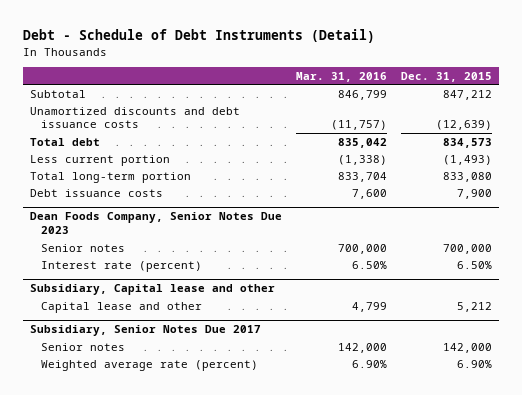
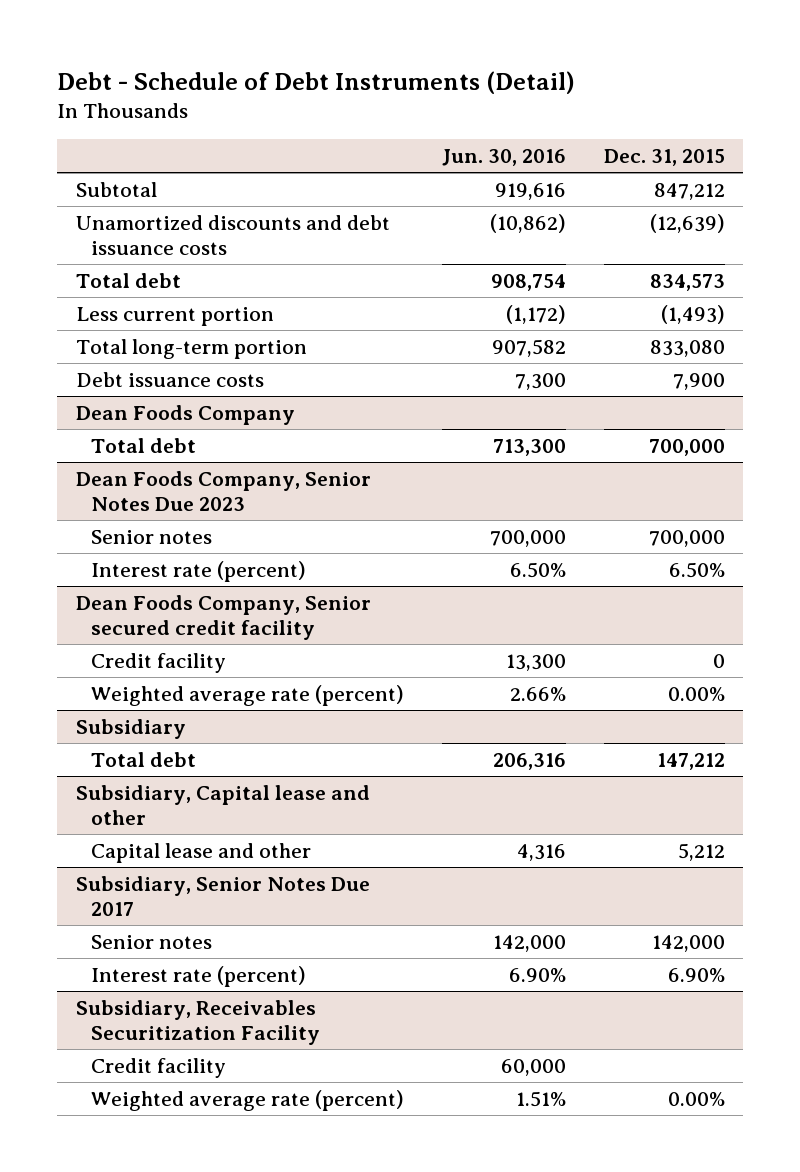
- | Mar. 31, 2016 | Dec. 31, 2015
+ | Jun. 30, 2016 | Dec. 31, 2015
+ Dean Foods Company
+ Total debt | 713,300 | 700,000
+ Dean Foods Company, Senior secured credit facility
+ Credit facility | 13,300 | 0
+ Weighted average rate (percent) | 2.66% | 0.00%
+ Subsidiary
+ Total debt | 206,316 | 147,212
@ Subsidiary, Senior Notes Due 2017
- Weighted average rate (percent) | 6.90% | 6.90%
+ Interest rate (percent) | 6.90% | 6.90%
+ Subsidiary, Receivables Securitization Facility
+ Credit facility | 60,000 |
+ Weighted average rate (percent) | 1.51% | 0.00%

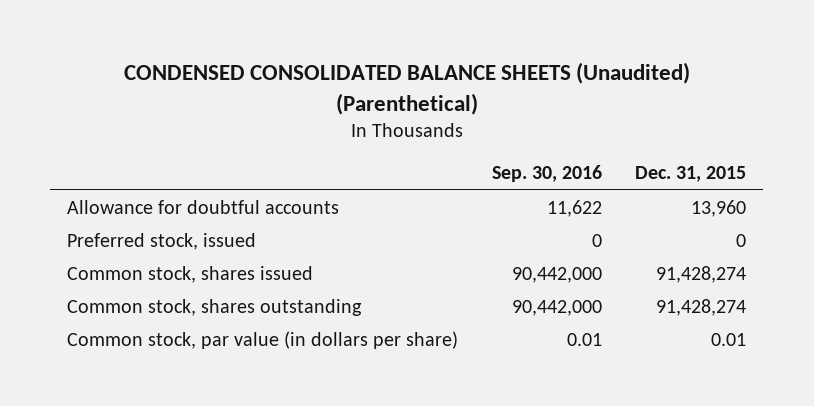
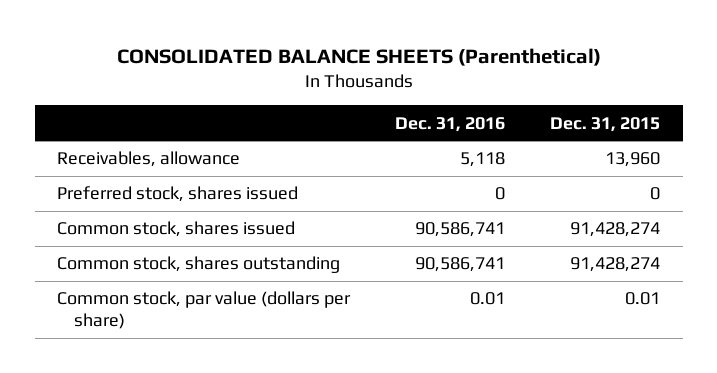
- CONDENSED CONSOLIDATED BALANCE SHEETS (Unaudited) (Parenthetical)
+ CONSOLIDATED BALANCE SHEETS (Parenthetical)
- | Sep. 30, 2016 | Dec. 31, 2015
+ | Dec. 31, 2016 | Dec. 31, 2015
- Allowance for doubtful accounts | 11,622 | 13,960
- Preferred stock, issued | 0 | 0
+ Receivables, allowance | 5,118 | 13,960
+ Preferred stock, shares issued | 0 | 0
- Common stock, par value (in dollars per share) | 0.01 | 0.01
+ Common stock, par value (dollars per share) | 0.01 | 0.01

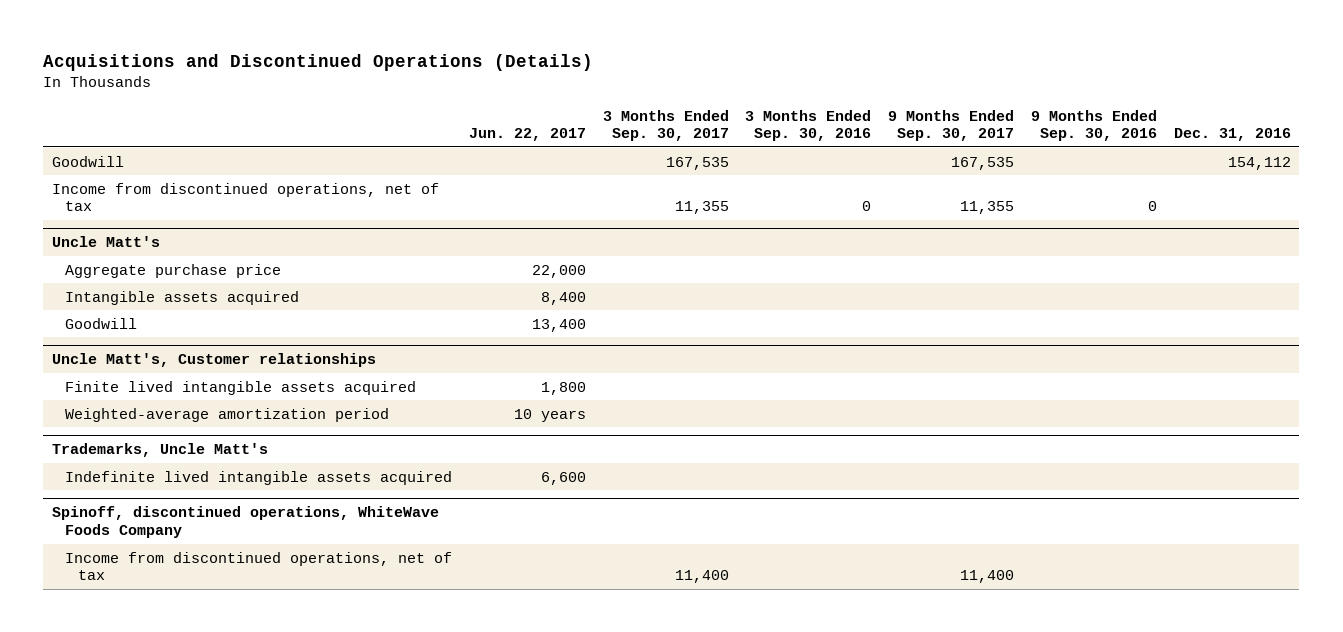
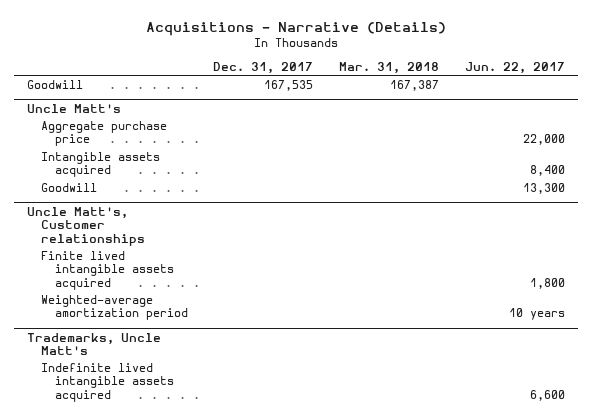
- Acquisitions and Discontinued Operations (Details)
+ Acquisitions - Narrative (Details)
- | Jun. 22, 2017 | 3 Months Ended Sep. 30, 2017 | 3 Months Ended Sep. 30, 2016 | 9 Months Ended Sep. 30, 2017 | 9 Months Ended Sep. 30, 2016 | Dec. 31, 2016
+ | Dec. 31, 2017 | Mar. 31, 2018 | Jun. 22, 2017
- Income from discontinued operations, net of tax | | 11,355 | 0 | 11,355 | 0 |
@ Uncle Matt's
- Goodwill | 13,400 | | | | |
+ Goodwill | | | 13,300
- Spinoff, discontinued operations, WhiteWave Foods Company
- Income from discontinued operations, net of tax | | 11,400 | | 11,400 | |

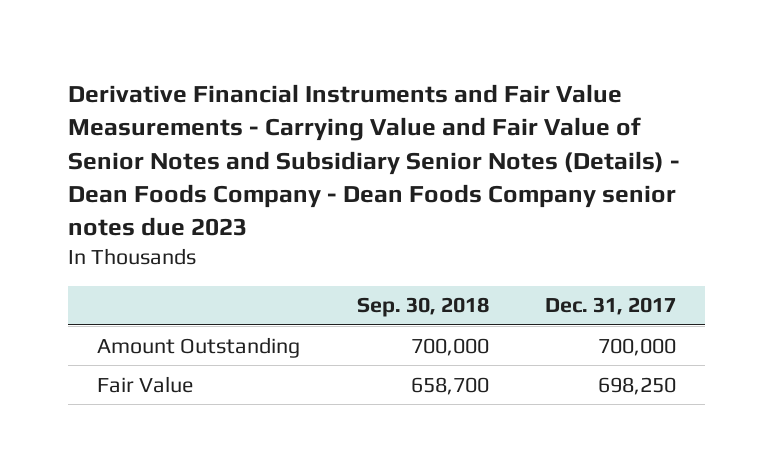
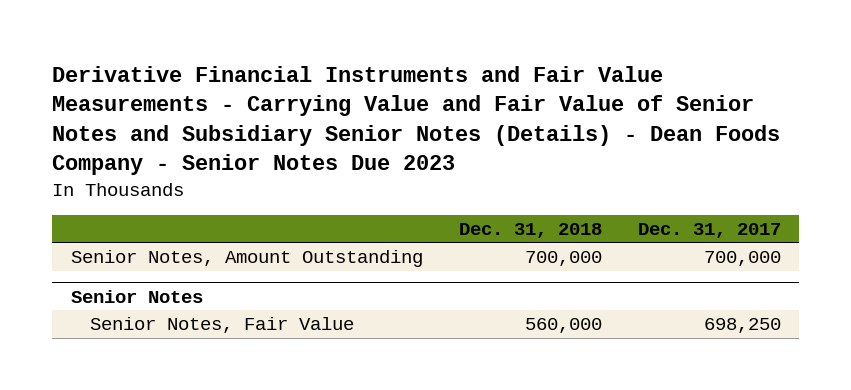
- Derivative Financial Instruments and Fair Value Measurements - Carrying Value and Fair Value of Senior Notes and Subsidiary Senior Notes (Details) - Dean Foods Company - Dean Foods Company senior notes due 2023
+ Derivative Financial Instruments and Fair Value Measurements - Carrying Value and Fair Value of Senior Notes and Subsidiary Senior Notes (Details) - Dean Foods Company - Senior Notes Due 2023
- | Sep. 30, 2018 | Dec. 31, 2017
+ | Dec. 31, 2018 | Dec. 31, 2017
- Amount Outstanding | 700,000 | 700,000
- Fair Value | 658,700 | 698,250
+ Senior Notes, Amount Outstanding | 700,000 | 700,000
+ Senior Notes
+ Senior Notes, Fair Value | 560,000 | 698,250

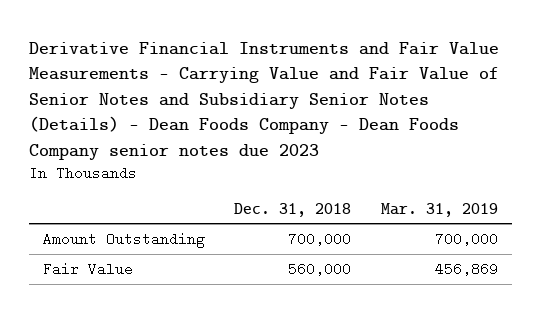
- Derivative Financial Instruments and Fair Value Measurements - Carrying Value and Fair Value of Senior Notes and Subsidiary Senior Notes (Details) - Dean Foods Company - Senior Notes Due 2023
+ Derivative Financial Instruments and Fair Value Measurements - Carrying Value and Fair Value of Senior Notes and Subsidiary Senior Notes (Details) - Dean Foods Company - Dean Foods Company senior notes due 2023
- | Dec. 31, 2018 | Dec. 31, 2017
+ | Dec. 31, 2018 | Mar. 31, 2019
- Senior Notes, Amount Outstanding | 700,000 | 700,000
- Senior Notes
- Senior Notes, Fair Value | 560,000 | 698,250
+ Amount Outstanding | 700,000 | 700,000
+ Fair Value | 560,000 | 456,869

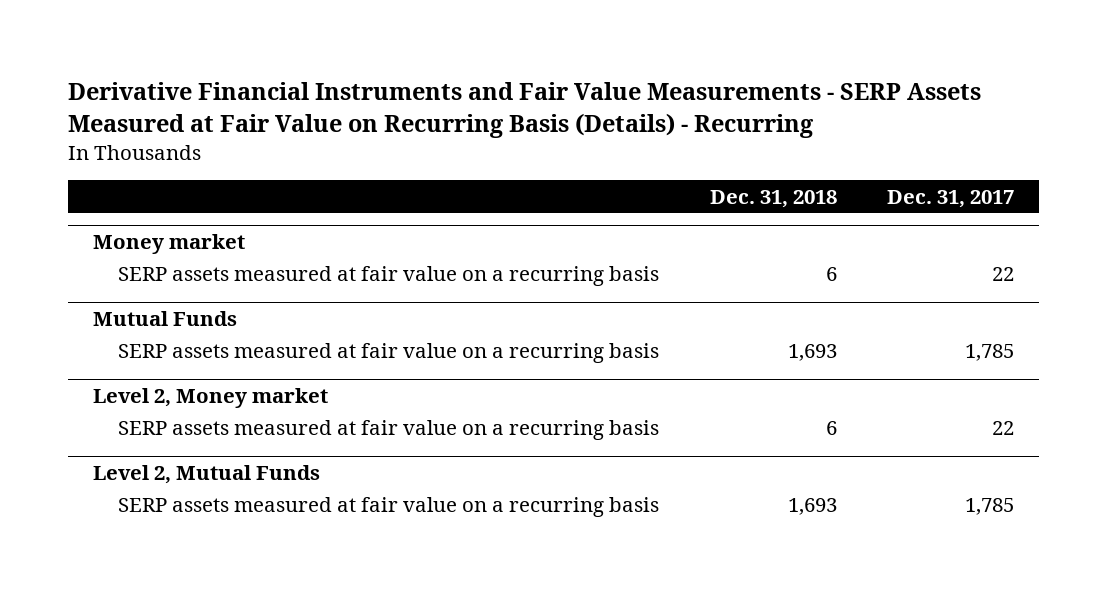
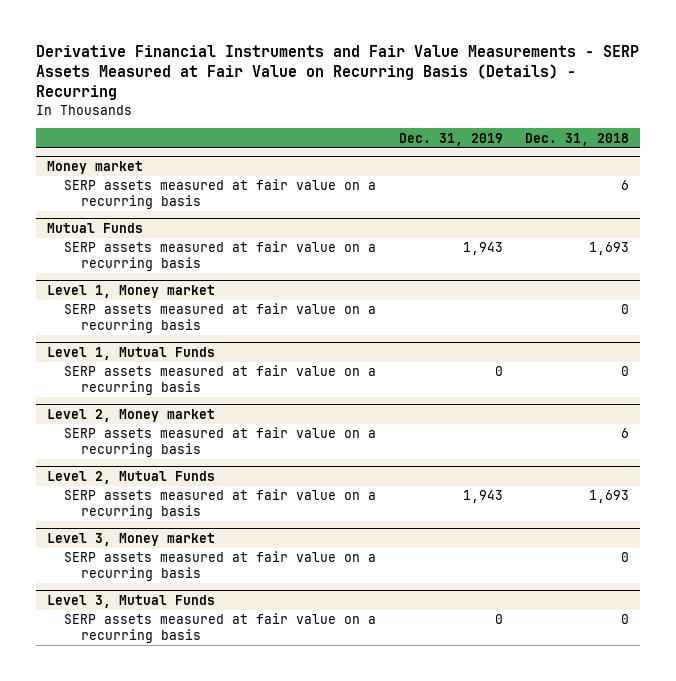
- | Dec. 31, 2018 | Dec. 31, 2017
+ | Dec. 31, 2019 | Dec. 31, 2018
+ Level 1, Money market
+ SERP assets measured at fair value on a recurring basis | | 0
+ Level 1, Mutual Funds
+ SERP assets measured at fair value on a recurring basis | 0 | 0
+ Level 3, Money market
+ SERP assets measured at fair value on a recurring basis | | 0
+ Level 3, Mutual Funds
+ SERP assets measured at fair value on a recurring basis | 0 | 0

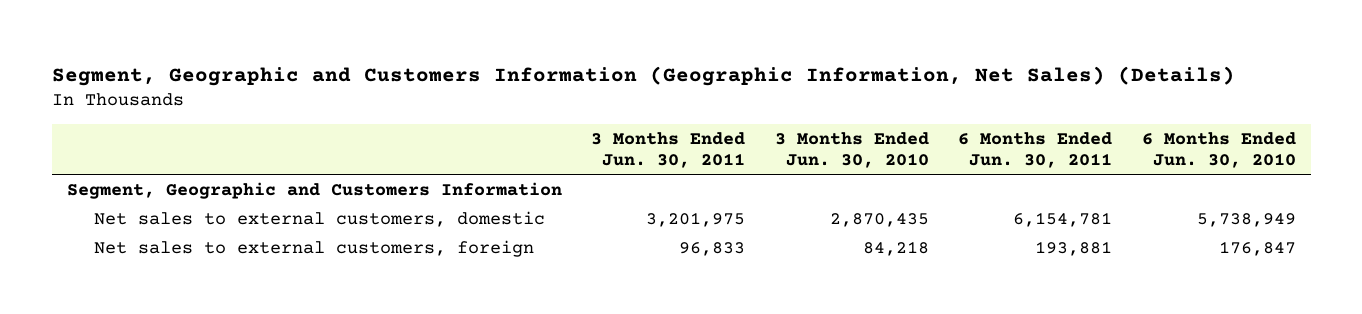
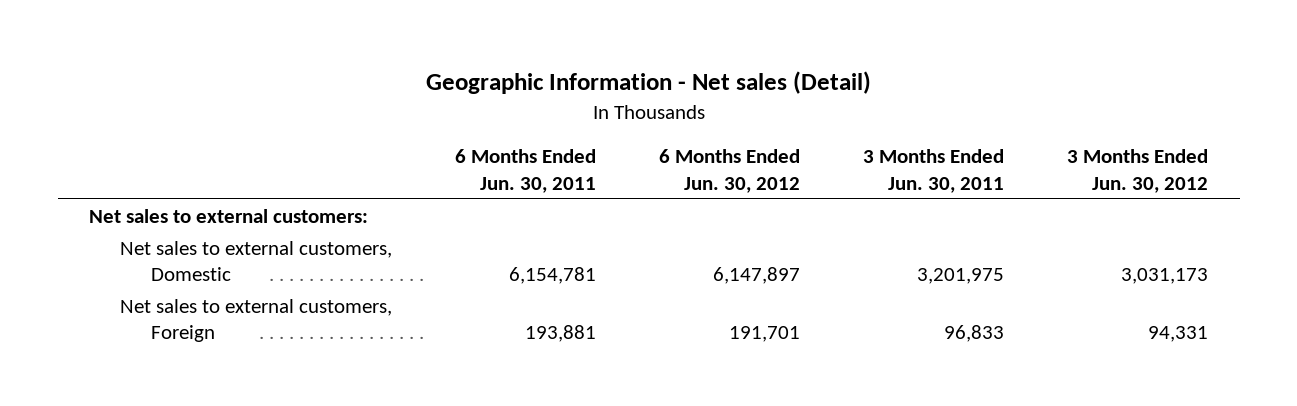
- Segment, Geographic and Customers Information (Geographic Information, Net Sales) (Details)
+ Geographic Information - Net sales (Detail)
- | 3 Months Ended Jun. 30, 2011 | 3 Months Ended Jun. 30, 2010 | 6 Months Ended Jun. 30, 2011 | 6 Months Ended Jun. 30, 2010
+ | 6 Months Ended Jun. 30, 2011 | 6 Months Ended Jun. 30, 2012 | 3 Months Ended Jun. 30, 2011 | 3 Months Ended Jun. 30, 2012
- Segment, Geographic and Customers Information
- Net sales to external customers, domestic | 3,201,975 | 2,870,435 | 6,154,781 | 5,738,949
- Net sales to external customers, foreign | 96,833 | 84,218 | 193,881 | 176,847
+ Net sales to external customers:
+ Net sales to external customers, Domestic | 6,154,781 | 6,147,897 | 3,201,975 | 3,031,173
+ Net sales to external customers, Foreign | 193,881 | 191,701 | 96,833 | 94,331

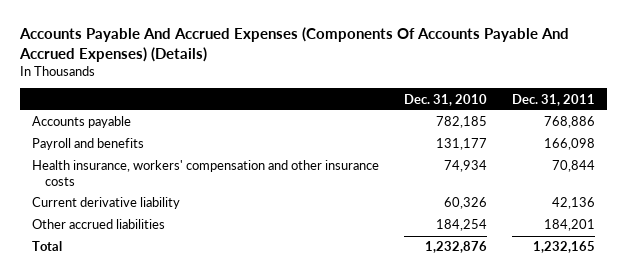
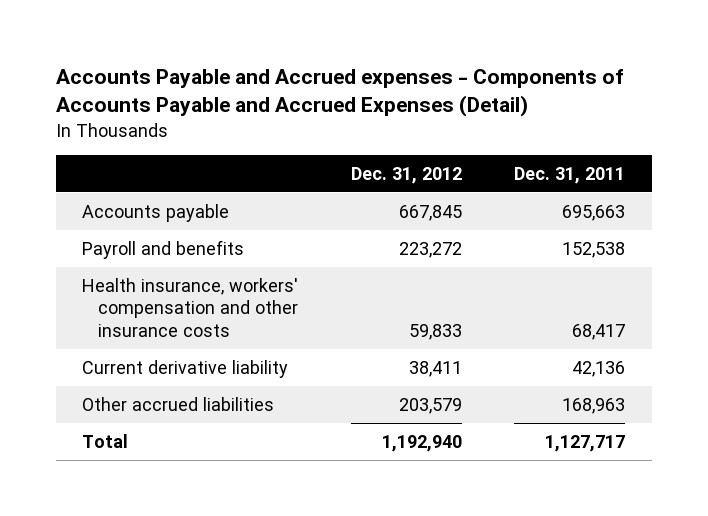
- Accounts Payable And Accrued Expenses (Components Of Accounts Payable And Accrued Expenses) (Details)
+ Accounts Payable and Accrued expenses - Components of Accounts Payable and Accrued Expenses (Detail)
- | Dec. 31, 2010 | Dec. 31, 2011
+ | Dec. 31, 2012 | Dec. 31, 2011
- Accounts payable | 782,185 | 768,886
- Payroll and benefits | 131,177 | 166,098
- Health insurance, workers' compensation and other insurance costs | 74,934 | 70,844
+ Accounts payable | 667,845 | 695,663
+ Payroll and benefits | 223,272 | 152,538
+ Health insurance, workers' compensation and other insurance costs | 59,833 | 68,417
- Other accrued liabilities | 184,254 | 184,201
- Total | 1,232,876 | 1,232,165
+ Other accrued liabilities | 203,579 | 168,963
+ Total | 1,192,940 | 1,127,717

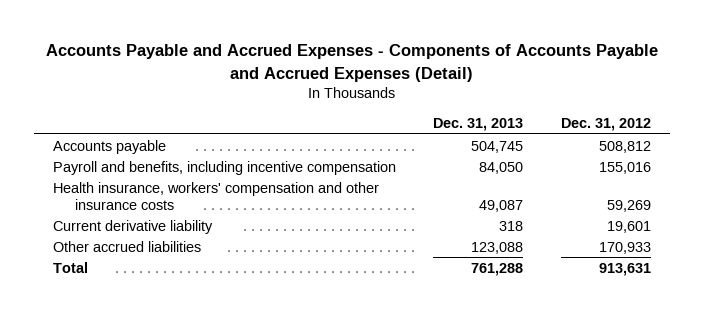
- Accounts Payable and Accrued expenses - Components of Accounts Payable and Accrued Expenses (Detail)
+ Accounts Payable and Accrued Expenses - Components of Accounts Payable and Accrued Expenses (Detail)
- | Dec. 31, 2012 | Dec. 31, 2011
+ | Dec. 31, 2013 | Dec. 31, 2012
- Accounts payable | 667,845 | 695,663
- Payroll and benefits | 223,272 | 152,538
- Health insurance, workers' compensation and other insurance costs | 59,833 | 68,417
- Current derivative liability | 38,411 | 42,136
- Other accrued liabilities | 203,579 | 168,963
- Total | 1,192,940 | 1,127,717
+ Accounts payable | 504,745 | 508,812
+ Payroll and benefits, including incentive compensation | 84,050 | 155,016
+ Health insurance, workers' compensation and other insurance costs | 49,087 | 59,269
+ Current derivative liability | 318 | 19,601
+ Other accrued liabilities | 123,088 | 170,933
+ Total | 761,288 | 913,631

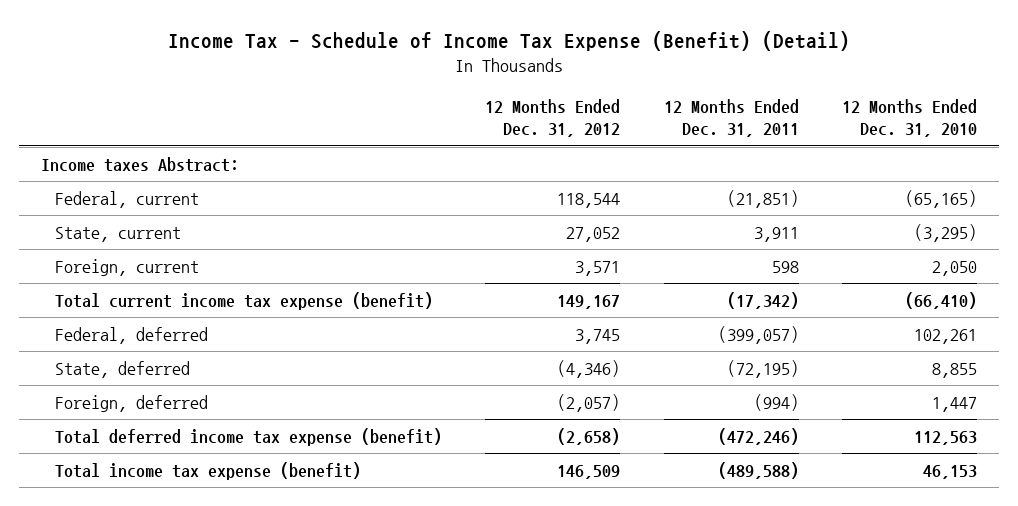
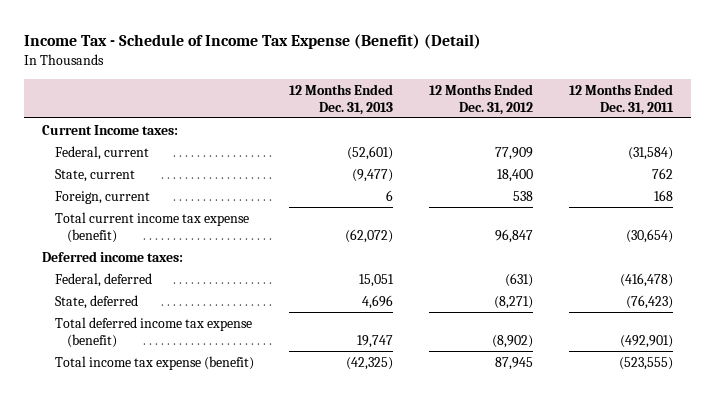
- | 12 Months Ended Dec. 31, 2012 | 12 Months Ended Dec. 31, 2011 | 12 Months Ended Dec. 31, 2010
+ | 12 Months Ended Dec. 31, 2013 | 12 Months Ended Dec. 31, 2012 | 12 Months Ended Dec. 31, 2011
- Income taxes Abstract:
- Federal, current | 118,544 | (21,851) | (65,165)
- State, current | 27,052 | 3,911 | (3,295)
- Foreign, current | 3,571 | 598 | 2,050
- Total current income tax expense (benefit) | 149,167 | (17,342) | (66,410)
- Federal, deferred | 3,745 | (399,057) | 102,261
- State, deferred | (4,346) | (72,195) | 8,855
- Foreign, deferred | (2,057) | (994) | 1,447
- Total deferred income tax expense (benefit) | (2,658) | (472,246) | 112,563
- Total income tax expense (benefit) | 146,509 | (489,588) | 46,153
+ Current Income taxes:
+ Federal, current | (52,601) | 77,909 | (31,584)
+ State, current | (9,477) | 18,400 | 762
+ Foreign, current | 6 | 538 | 168
+ Total current income tax expense (benefit) | (62,072) | 96,847 | (30,654)
+ Deferred income taxes:
+ Federal, deferred | 15,051 | (631) | (416,478)
+ State, deferred | 4,696 | (8,271) | (76,423)
+ Total deferred income tax expense (benefit) | 19,747 | (8,902) | (492,901)
+ Total income tax expense (benefit) | (42,325) | 87,945 | (523,555)

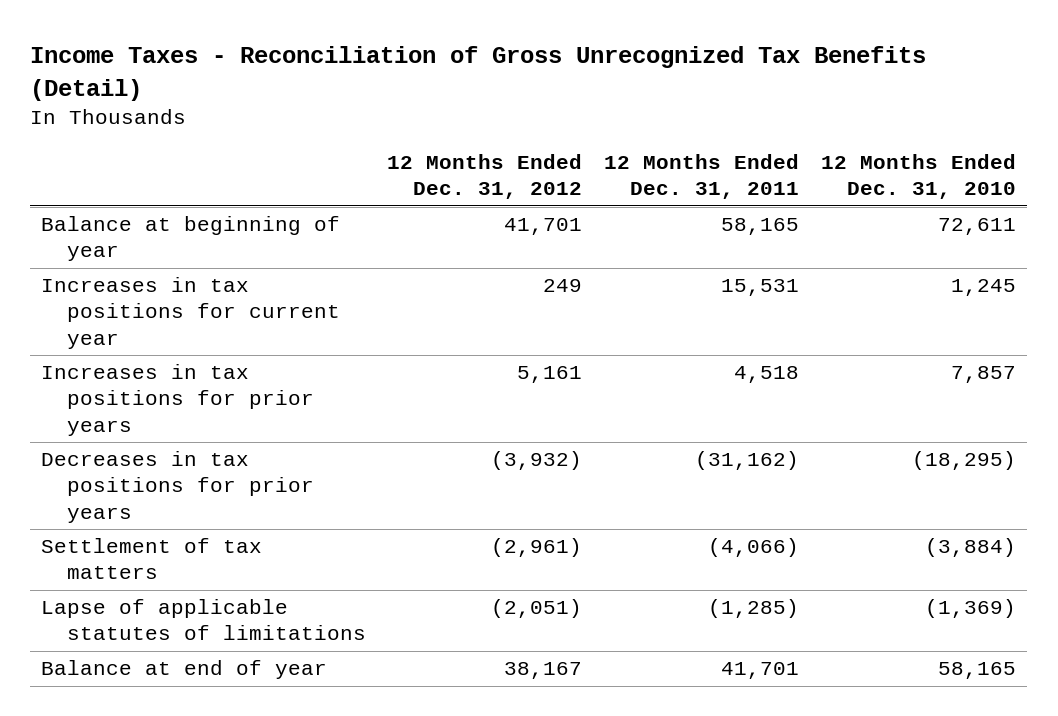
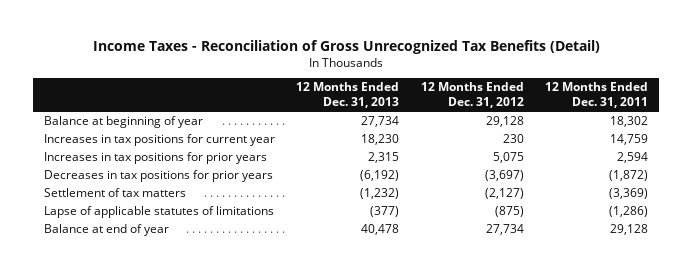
- | 12 Months Ended Dec. 31, 2012 | 12 Months Ended Dec. 31, 2011 | 12 Months Ended Dec. 31, 2010
+ | 12 Months Ended Dec. 31, 2013 | 12 Months Ended Dec. 31, 2012 | 12 Months Ended Dec. 31, 2011
- Balance at beginning of year | 41,701 | 58,165 | 72,611
- Increases in tax positions for current year | 249 | 15,531 | 1,245
- Increases in tax positions for prior years | 5,161 | 4,518 | 7,857
- Decreases in tax positions for prior years | (3,932) | (31,162) | (18,295)
- Settlement of tax matters | (2,961) | (4,066) | (3,884)
- Lapse of applicable statutes of limitations | (2,051) | (1,285) | (1,369)
- Balance at end of year | 38,167 | 41,701 | 58,165
+ Balance at beginning of year | 27,734 | 29,128 | 18,302
+ Increases in tax positions for current year | 18,230 | 230 | 14,759
+ Increases in tax positions for prior years | 2,315 | 5,075 | 2,594
+ Decreases in tax positions for prior years | (6,192) | (3,697) | (1,872)
+ Settlement of tax matters | (1,232) | (2,127) | (3,369)
+ Lapse of applicable statutes of limitations | (377) | (875) | (1,286)
+ Balance at end of year | 40,478 | 27,734 | 29,128

